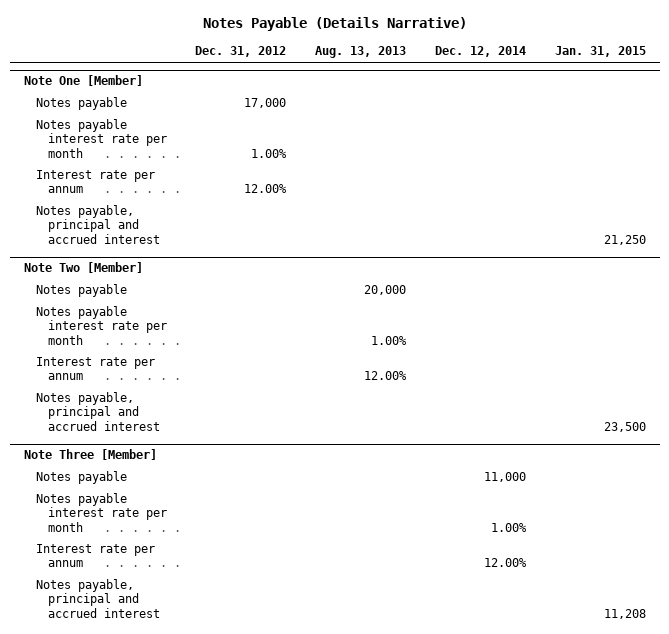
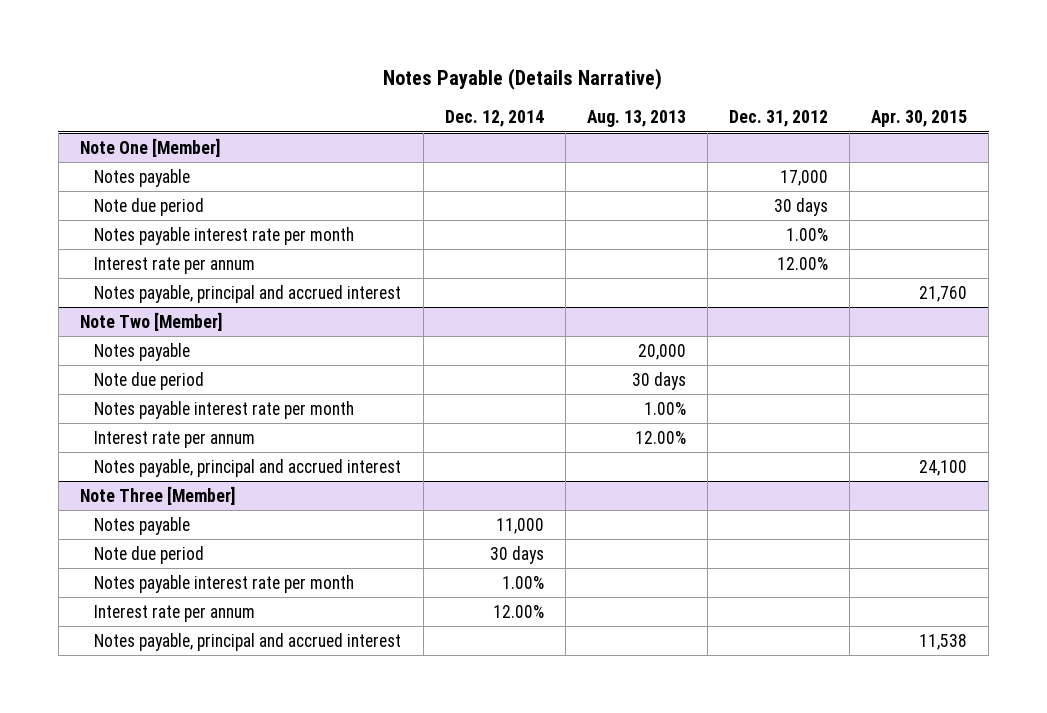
- | Dec. 31, 2012 | Aug. 13, 2013 | Dec. 12, 2014 | Jan. 31, 2015
+ | Dec. 12, 2014 | Aug. 13, 2013 | Dec. 31, 2012 | Apr. 30, 2015
@ Note One [Member]
+ Note due period | | | 30 days |
@ Note Two [Member]
+ Note due period | | 30 days | |
@ Note Three [Member]
+ Note due period | 30 days | | |

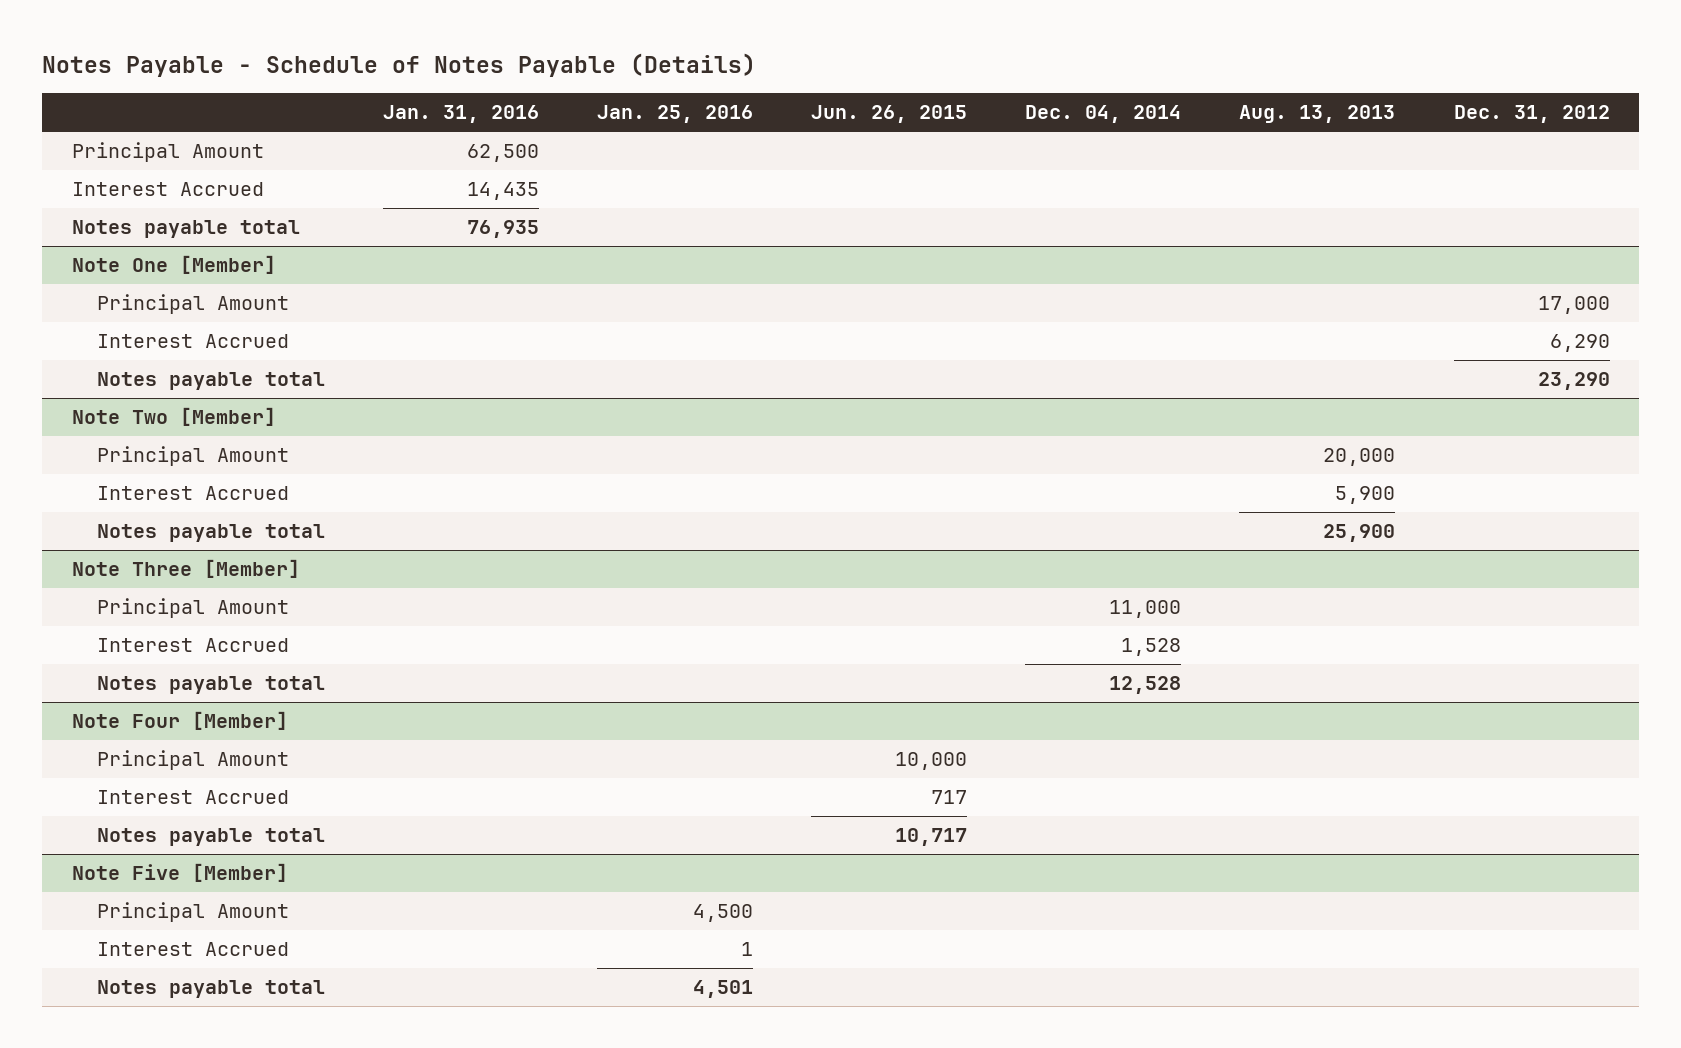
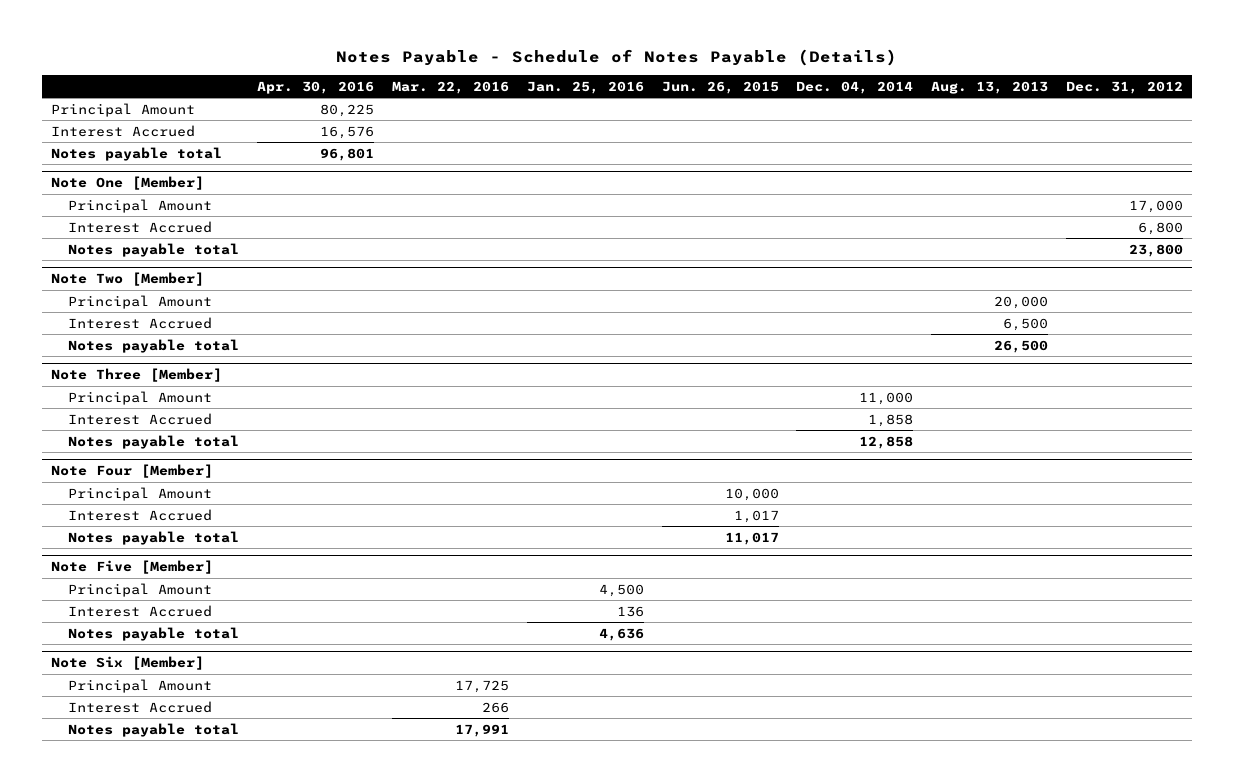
- | Jan. 31, 2016 | Jan. 25, 2016 | Jun. 26, 2015 | Dec. 04, 2014 | Aug. 13, 2013 | Dec. 31, 2012
+ | Apr. 30, 2016 | Mar. 22, 2016 | Jan. 25, 2016 | Jun. 26, 2015 | Dec. 04, 2014 | Aug. 13, 2013 | Dec. 31, 2012
@ Note One [Member]
- Interest Accrued | | | | | | 6,290
- Notes payable total | | | | | | 23,290
+ Interest Accrued | | | | | | | 6,800
+ Notes payable total | | | | | | | 23,800
@ Note Two [Member]
- Interest Accrued | | | | | 5,900 |
- Notes payable total | | | | | 25,900 |
+ Interest Accrued | | | | | | 6,500 |
+ Notes payable total | | | | | | 26,500 |
@ Note Three [Member]
- Interest Accrued | | | | 1,528 | |
- Notes payable total | | | | 12,528 | |
+ Interest Accrued | | | | | 1,858 | |
+ Notes payable total | | | | | 12,858 | |
@ Note Four [Member]
- Interest Accrued | | | 717 | | |
- Notes payable total | | | 10,717 | | |
+ Interest Accrued | | | | 1,017 | | |
+ Notes payable total | | | | 11,017 | | |
@ Note Five [Member]
- Interest Accrued | | 1 | | | |
- Notes payable total | | 4,501 | | | |
+ Interest Accrued | | | 136 | | | |
+ Notes payable total | | | 4,636 | | | |
+ Note Six [Member]
+ Principal Amount | | 17,725 | | | | |
+ Interest Accrued | | 266 | | | | |
+ Notes payable total | | 17,991 | | | | |

